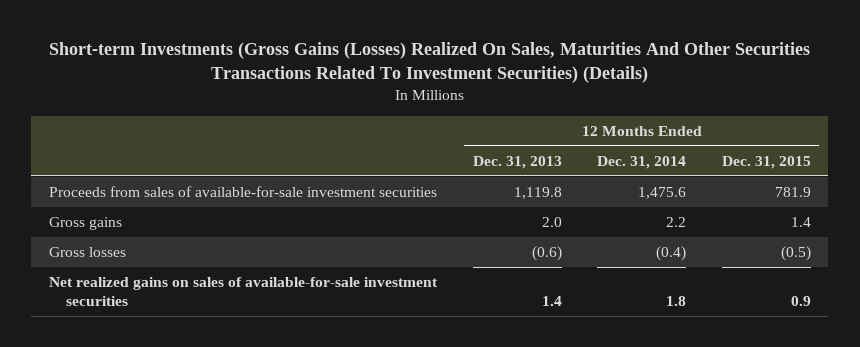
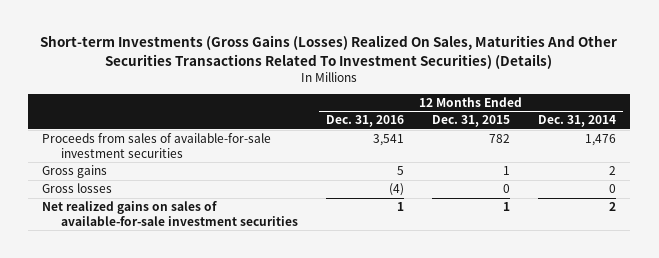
- | 12 Months Ended Dec. 31, 2013 | 12 Months Ended Dec. 31, 2014 | 12 Months Ended Dec. 31, 2015
+ | 12 Months Ended Dec. 31, 2016 | 12 Months Ended Dec. 31, 2015 | 12 Months Ended Dec. 31, 2014
- Proceeds from sales of available-for-sale investment securities | 1,119.8 | 1,475.6 | 781.9
- Gross gains | 2.0 | 2.2 | 1.4
- Gross losses | (0.6) | (0.4) | (0.5)
- Net realized gains on sales of available-for-sale investment securities | 1.4 | 1.8 | 0.9
+ Proceeds from sales of available-for-sale investment securities | 3,541 | 782 | 1,476
+ Gross gains | 5 | 1 | 2
+ Gross losses | (4) | 0 | 0
+ Net realized gains on sales of available-for-sale investment securities | 1 | 1 | 2

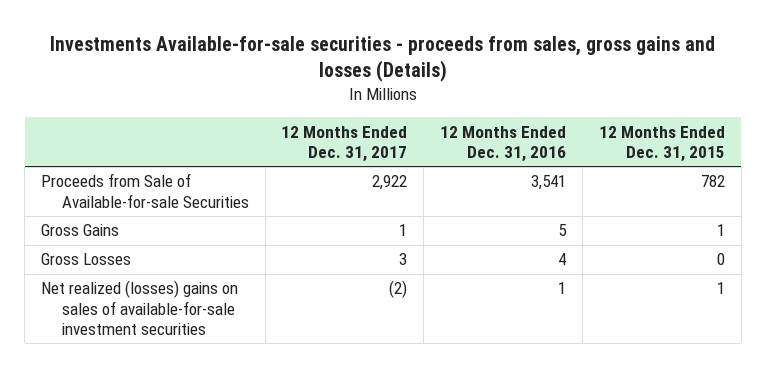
- Short-term Investments (Gross Gains (Losses) Realized On Sales, Maturities And Other Securities Transactions Related To Investment Securities) (Details)
+ Investments Available-for-sale securities - proceeds from sales, gross gains and losses (Details)
- | 12 Months Ended Dec. 31, 2016 | 12 Months Ended Dec. 31, 2015 | 12 Months Ended Dec. 31, 2014
+ | 12 Months Ended Dec. 31, 2017 | 12 Months Ended Dec. 31, 2016 | 12 Months Ended Dec. 31, 2015
- Proceeds from sales of available-for-sale investment securities | 3,541 | 782 | 1,476
- Gross gains | 5 | 1 | 2
- Gross losses | (4) | 0 | 0
- Net realized gains on sales of available-for-sale investment securities | 1 | 1 | 2
+ Proceeds from Sale of Available-for-sale Securities | 2,922 | 3,541 | 782
+ Gross Gains | 1 | 5 | 1
+ Gross Losses | 3 | 4 | 0
+ Net realized (losses) gains on sales of available-for-sale investment securities | (2) | 1 | 1

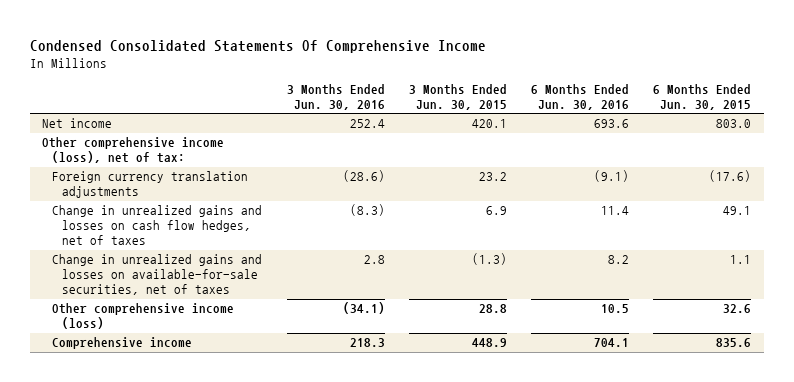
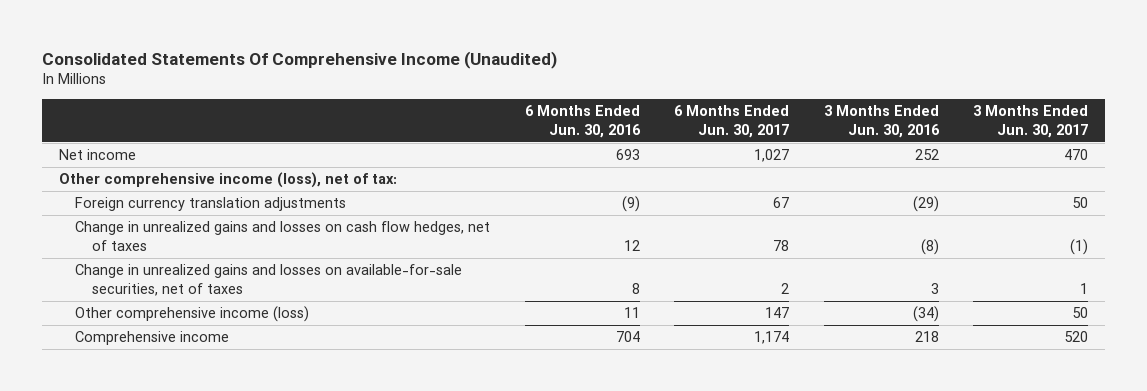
- Condensed Consolidated Statements Of Comprehensive Income
+ Consolidated Statements Of Comprehensive Income (Unaudited)
- | 3 Months Ended Jun. 30, 2016 | 3 Months Ended Jun. 30, 2015 | 6 Months Ended Jun. 30, 2016 | 6 Months Ended Jun. 30, 2015
+ | 6 Months Ended Jun. 30, 2016 | 6 Months Ended Jun. 30, 2017 | 3 Months Ended Jun. 30, 2016 | 3 Months Ended Jun. 30, 2017
- Net income | 252.4 | 420.1 | 693.6 | 803.0
+ Net income | 693 | 1,027 | 252 | 470
- Foreign currency translation adjustments | (28.6) | 23.2 | (9.1) | (17.6)
- Change in unrealized gains and losses on cash flow hedges, net of taxes | (8.3) | 6.9 | 11.4 | 49.1
- Change in unrealized gains and losses on available-for-sale securities, net of taxes | 2.8 | (1.3) | 8.2 | 1.1
- Other comprehensive income (loss) | (34.1) | 28.8 | 10.5 | 32.6
- Comprehensive income | 218.3 | 448.9 | 704.1 | 835.6
+ Foreign currency translation adjustments | (9) | 67 | (29) | 50
+ Change in unrealized gains and losses on cash flow hedges, net of taxes | 12 | 78 | (8) | (1)
+ Change in unrealized gains and losses on available-for-sale securities, net of taxes | 8 | 2 | 3 | 1
+ Other comprehensive income (loss) | 11 | 147 | (34) | 50
+ Comprehensive income | 704 | 1,174 | 218 | 520

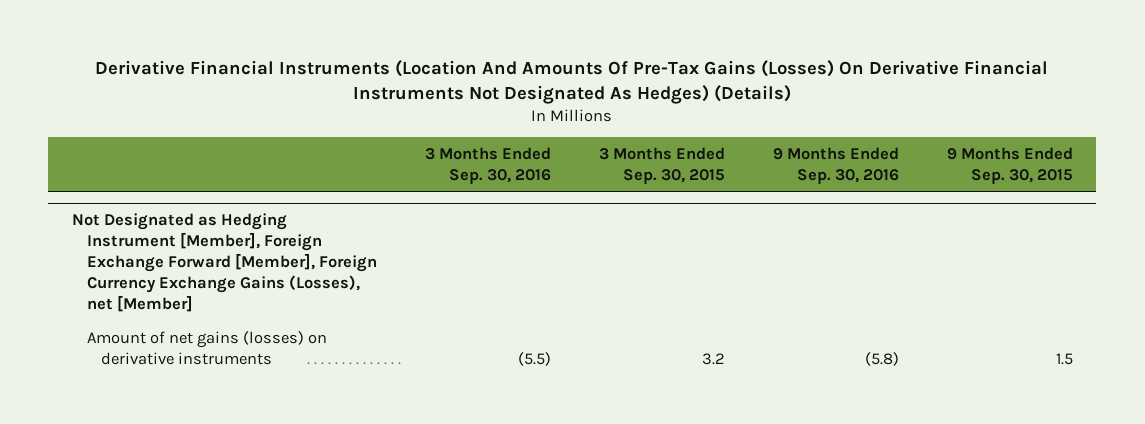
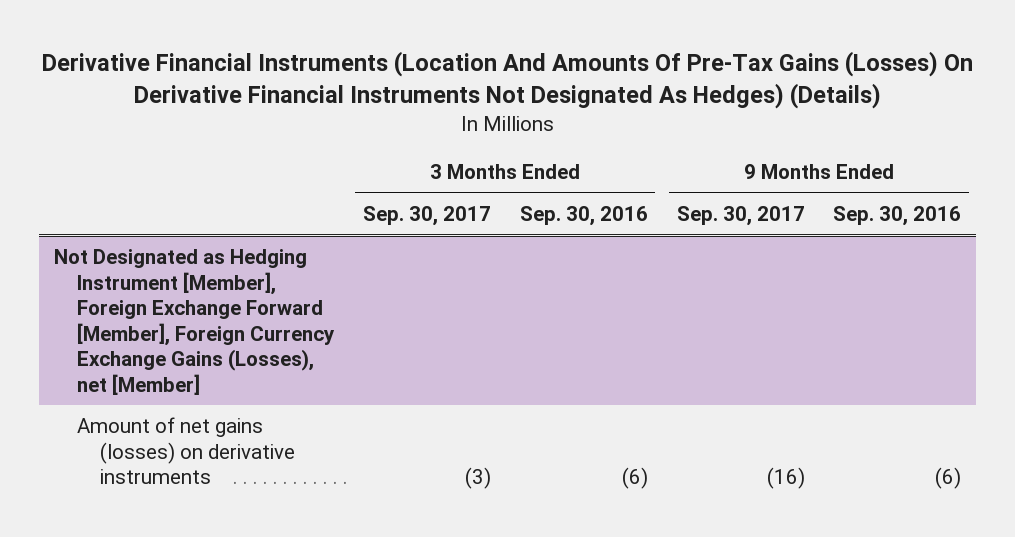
- | 3 Months Ended Sep. 30, 2016 | 3 Months Ended Sep. 30, 2015 | 9 Months Ended Sep. 30, 2016 | 9 Months Ended Sep. 30, 2015
+ | 3 Months Ended Sep. 30, 2017 | 3 Months Ended Sep. 30, 2016 | 9 Months Ended Sep. 30, 2017 | 9 Months Ended Sep. 30, 2016
@ Not Designated as Hedging Instrument [Member], Foreign Exchange Forward [Member], Foreign Currency Exchange Gains (Losses), net [Member]
- Amount of net gains (losses) on derivative instruments | (5.5) | 3.2 | (5.8) | 1.5
+ Amount of net gains (losses) on derivative instruments | (3) | (6) | (16) | (6)

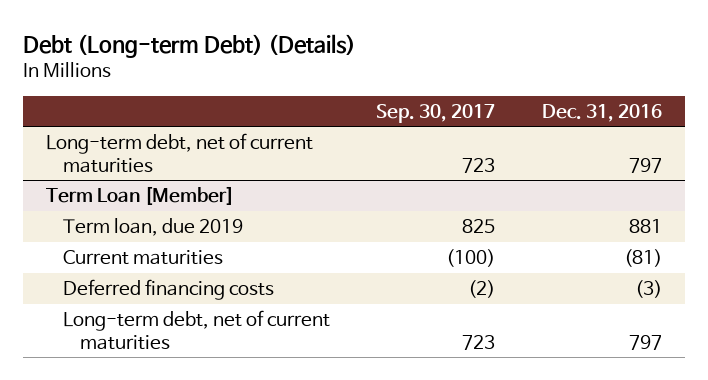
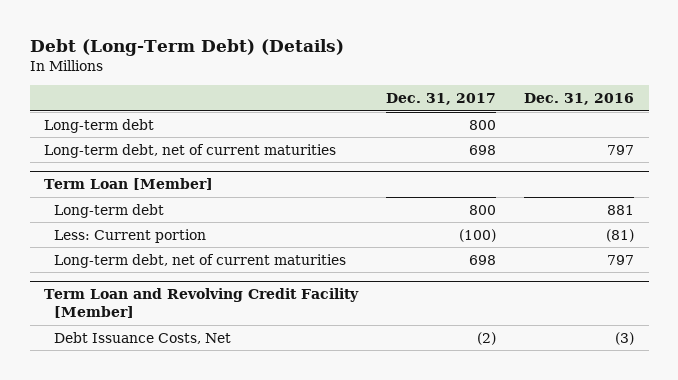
- Debt (Long-term Debt) (Details)
+ Debt (Long-Term Debt) (Details)
- | Sep. 30, 2017 | Dec. 31, 2016
+ | Dec. 31, 2017 | Dec. 31, 2016
+ Long-term debt | 800 |
@ Term Loan [Member]
- Term loan, due 2019 | 825 | 881
- Current maturities | (100) | (81)
- Deferred financing costs | (2) | (3)
+ Long-term debt | 800 | 881
+ Less: Current portion | (100) | (81)
+ Term Loan and Revolving Credit Facility [Member]
+ Debt Issuance Costs, Net | (2) | (3)

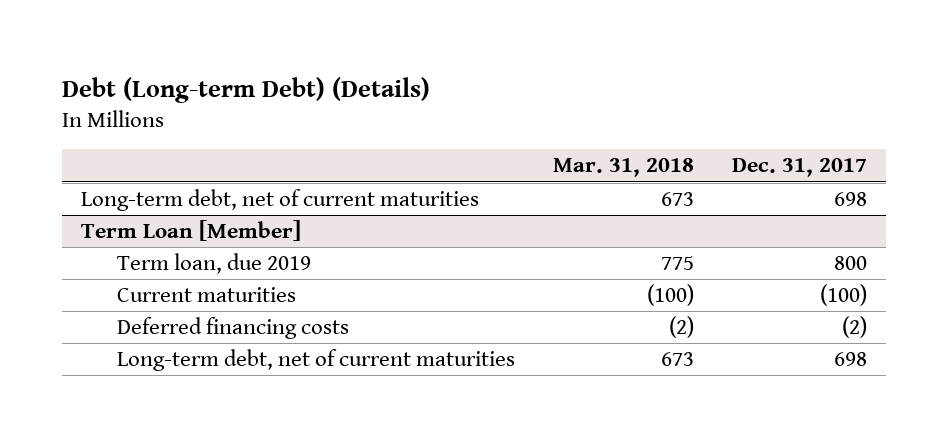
- Debt (Long-Term Debt) (Details)
+ Debt (Long-term Debt) (Details)
- | Dec. 31, 2017 | Dec. 31, 2016
+ | Mar. 31, 2018 | Dec. 31, 2017
- Long-term debt | 800 |
@ Term Loan [Member]
- Long-term debt | 800 | 881
- Less: Current portion | (100) | (81)
+ Term loan, due 2019 | 775 | 800
+ Current maturities | (100) | (100)
+ Deferred financing costs | (2) | (2)
- Term Loan and Revolving Credit Facility [Member]
- Debt Issuance Costs, Net | (2) | (3)

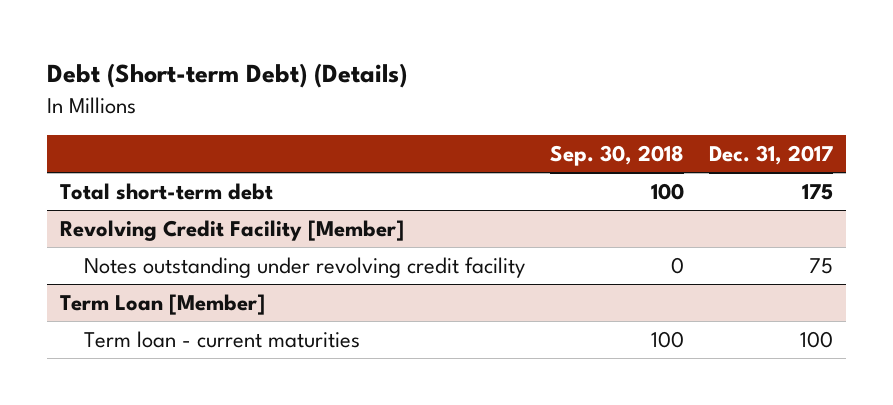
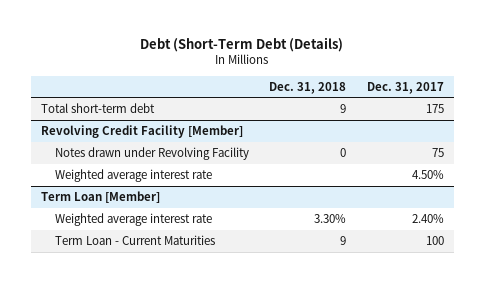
- Debt (Short-term Debt) (Details)
+ Debt (Short-Term Debt (Details)
- | Sep. 30, 2018 | Dec. 31, 2017
+ | Dec. 31, 2018 | Dec. 31, 2017
@ Revolving Credit Facility [Member]
- Notes outstanding under revolving credit facility | 0 | 75
+ Notes drawn under Revolving Facility | 0 | 75
+ Weighted average interest rate | | 4.50%
@ Term Loan [Member]
- Term loan - current maturities | 100 | 100
+ Weighted average interest rate | 3.30% | 2.40%
+ Term Loan - Current Maturities | 9 | 100

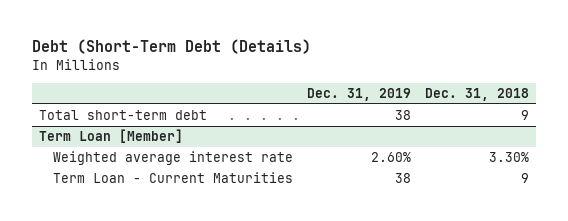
- | Dec. 31, 2018 | Dec. 31, 2017
+ | Dec. 31, 2019 | Dec. 31, 2018
- Revolving Credit Facility [Member]
- Notes drawn under Revolving Facility | 0 | 75
- Weighted average interest rate | | 4.50%

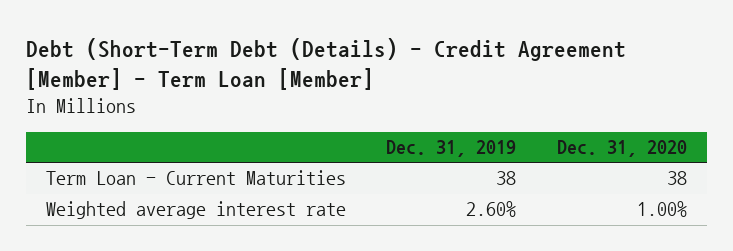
- Debt (Short-Term Debt (Details)
+ Debt (Short-Term Debt (Details) - Credit Agreement [Member] - Term Loan [Member]
- | Dec. 31, 2019 | Dec. 31, 2018
+ | Dec. 31, 2019 | Dec. 31, 2020
- Total short-term debt | 38 | 9
- Term Loan [Member]
- Weighted average interest rate | 2.60% | 3.30%
+ Weighted average interest rate | 2.60% | 1.00%

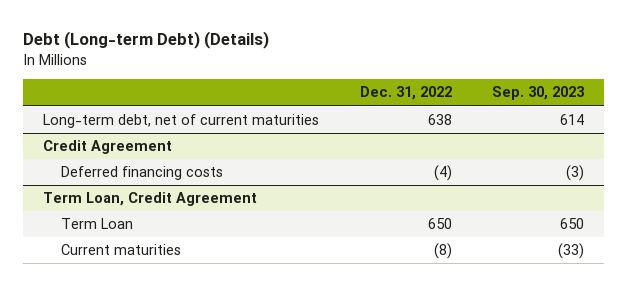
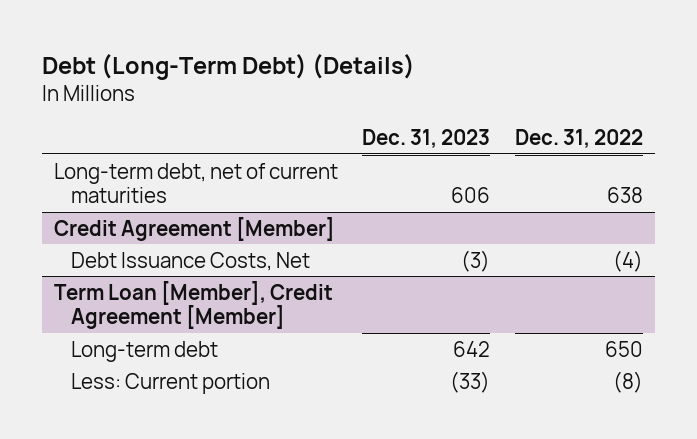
- Debt (Long-term Debt) (Details)
+ Debt (Long-Term Debt) (Details)
- | Dec. 31, 2022 | Sep. 30, 2023
+ | Dec. 31, 2023 | Dec. 31, 2022
- Credit Agreement
- Deferred financing costs | (4) | (3)
- Term Loan, Credit Agreement
- Term Loan | 650 | 650
- Current maturities | (8) | (33)
+ Credit Agreement [Member]
+ Debt Issuance Costs, Net | (3) | (4)
+ Term Loan [Member], Credit Agreement [Member]
+ Long-term debt | 642 | 650
+ Less: Current portion | (33) | (8)

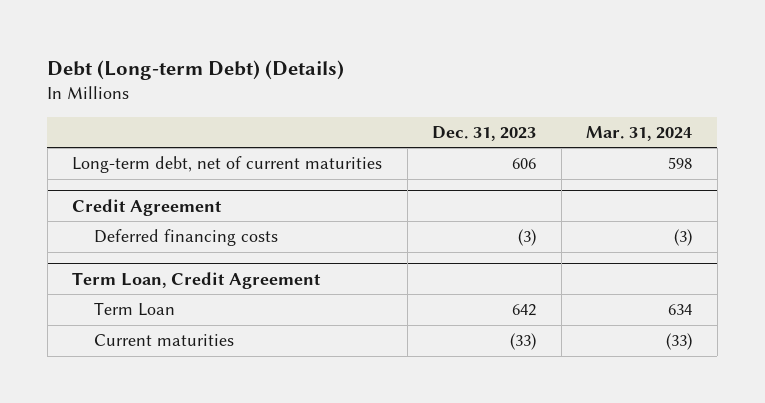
- Debt (Long-Term Debt) (Details)
+ Debt (Long-term Debt) (Details)
- | Dec. 31, 2023 | Dec. 31, 2022
+ | Dec. 31, 2023 | Mar. 31, 2024
- Credit Agreement [Member]
- Debt Issuance Costs, Net | (3) | (4)
- Term Loan [Member], Credit Agreement [Member]
- Long-term debt | 642 | 650
- Less: Current portion | (33) | (8)
+ Credit Agreement
+ Deferred financing costs | (3) | (3)
+ Term Loan, Credit Agreement
+ Term Loan | 642 | 634
+ Current maturities | (33) | (33)

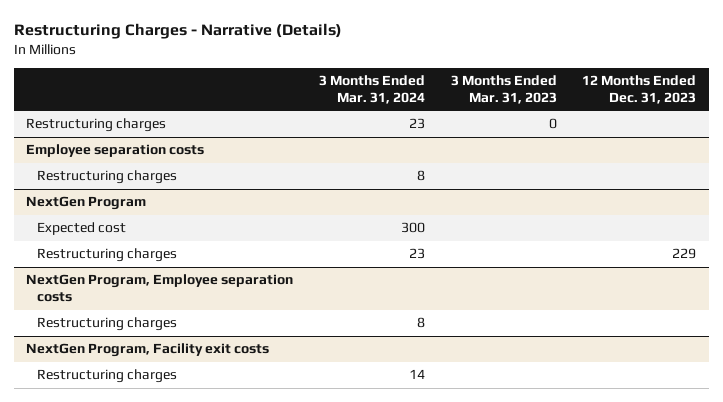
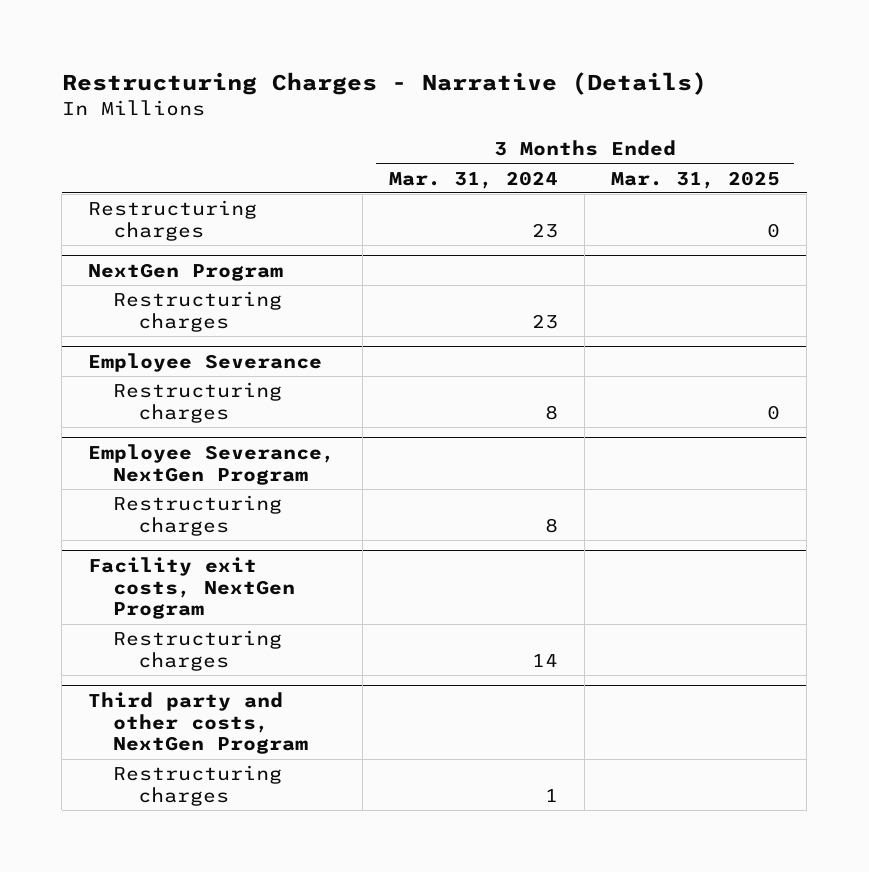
- | 3 Months Ended Mar. 31, 2024 | 3 Months Ended Mar. 31, 2023 | 12 Months Ended Dec. 31, 2023
+ | 3 Months Ended Mar. 31, 2024 | 3 Months Ended Mar. 31, 2025
- Employee separation costs
- Restructuring charges | 8 | |
@ NextGen Program
- Expected cost | 300 | |
- NextGen Program, Employee separation costs
+ Employee Severance
- NextGen Program, Facility exit costs
+ Employee Severance, NextGen Program
+ Restructuring charges | 8 |
+ Facility exit costs, NextGen Program
+ Third party and other costs, NextGen Program
+ Restructuring charges | 1 |

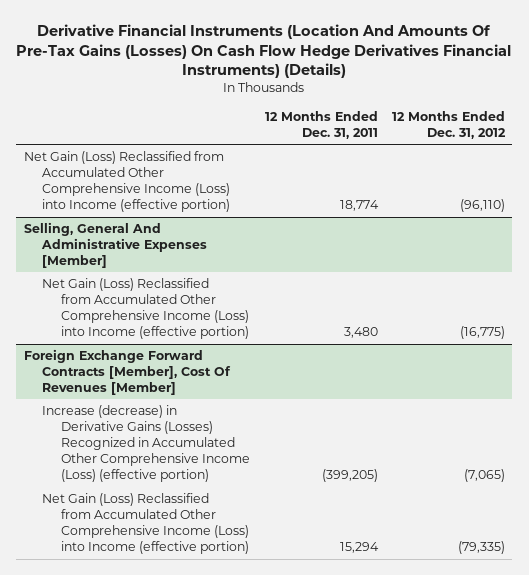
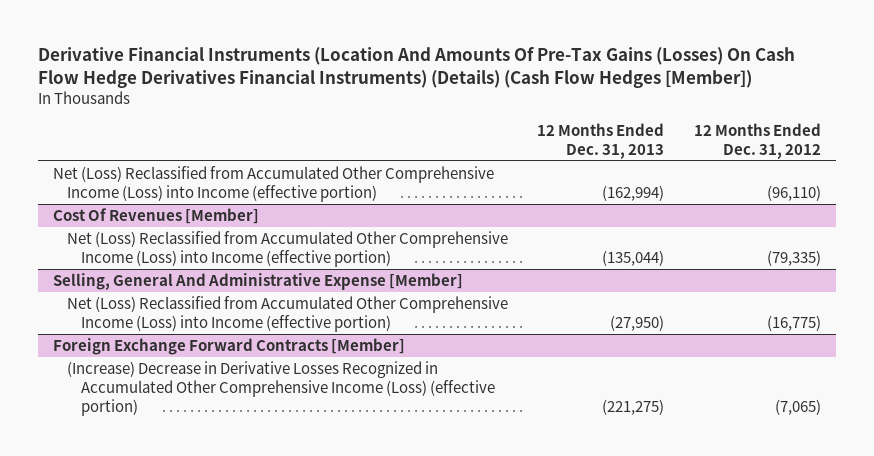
- Derivative Financial Instruments (Location And Amounts Of Pre-Tax Gains (Losses) On Cash Flow Hedge Derivatives Financial Instruments) (Details)
+ Derivative Financial Instruments (Location And Amounts Of Pre-Tax Gains (Losses) On Cash Flow Hedge Derivatives Financial Instruments) (Details) (Cash Flow Hedges [Member])
- | 12 Months Ended Dec. 31, 2011 | 12 Months Ended Dec. 31, 2012
+ | 12 Months Ended Dec. 31, 2013 | 12 Months Ended Dec. 31, 2012
- Net Gain (Loss) Reclassified from Accumulated Other Comprehensive Income (Loss) into Income (effective portion) | 18,774 | (96,110)
- Selling, General And Administrative Expenses [Member]
- Net Gain (Loss) Reclassified from Accumulated Other Comprehensive Income (Loss) into Income (effective portion) | 3,480 | (16,775)
- Foreign Exchange Forward Contracts [Member], Cost Of Revenues [Member]
- Increase (decrease) in Derivative Gains (Losses) Recognized in Accumulated Other Comprehensive Income (Loss) (effective portion) | (399,205) | (7,065)
- Net Gain (Loss) Reclassified from Accumulated Other Comprehensive Income (Loss) into Income (effective portion) | 15,294 | (79,335)
+ Net (Loss) Reclassified from Accumulated Other Comprehensive Income (Loss) into Income (effective portion) | (162,994) | (96,110)
+ Cost Of Revenues [Member]
+ Net (Loss) Reclassified from Accumulated Other Comprehensive Income (Loss) into Income (effective portion) | (135,044) | (79,335)
+ Selling, General And Administrative Expense [Member]
+ Net (Loss) Reclassified from Accumulated Other Comprehensive Income (Loss) into Income (effective portion) | (27,950) | (16,775)
+ Foreign Exchange Forward Contracts [Member]
+ (Increase) Decrease in Derivative Losses Recognized in Accumulated Other Comprehensive Income (Loss) (effective portion) | (221,275) | (7,065)

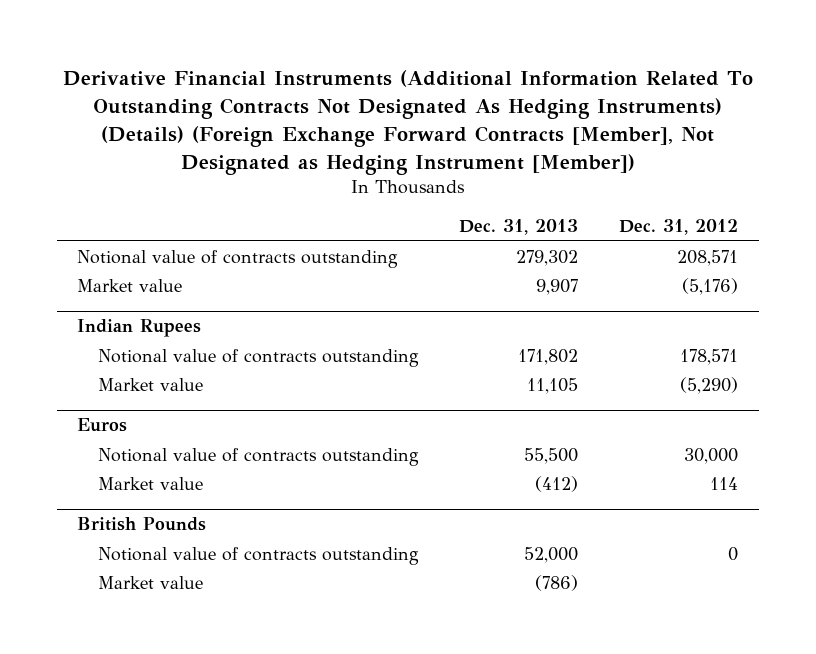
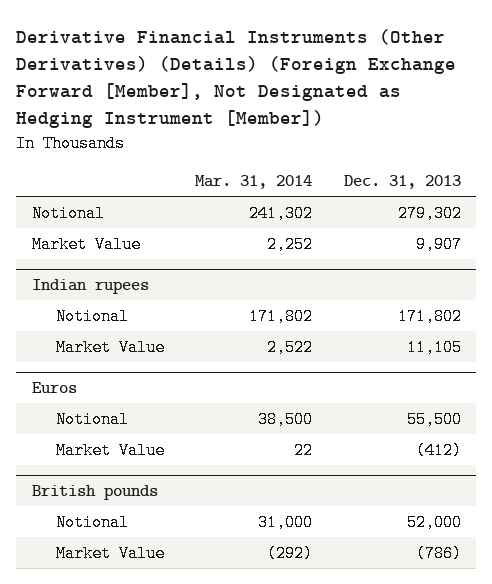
- Derivative Financial Instruments (Additional Information Related To Outstanding Contracts Not Designated As Hedging Instruments) (Details) (Foreign Exchange Forward Contracts [Member], Not Designated as Hedging Instrument [Member])
+ Derivative Financial Instruments (Other Derivatives) (Details) (Foreign Exchange Forward [Member], Not Designated as Hedging Instrument [Member])
- | Dec. 31, 2013 | Dec. 31, 2012
+ | Mar. 31, 2014 | Dec. 31, 2013
- Notional value of contracts outstanding | 279,302 | 208,571
- Market value | 9,907 | (5,176)
- Indian Rupees
- Notional value of contracts outstanding | 171,802 | 178,571
- Market value | 11,105 | (5,290)
+ Notional | 241,302 | 279,302
+ Market Value | 2,252 | 9,907
+ Indian rupees
+ Notional | 171,802 | 171,802
+ Market Value | 2,522 | 11,105
@ Euros
- Notional value of contracts outstanding | 55,500 | 30,000
- Market value | (412) | 114
- British Pounds
- Notional value of contracts outstanding | 52,000 | 0
- Market value | (786) |
@ Euros
+ Notional | 38,500 | 55,500
+ Market Value | 22 | (412)
+ British pounds
+ Notional | 31,000 | 52,000
+ Market Value | (292) | (786)

